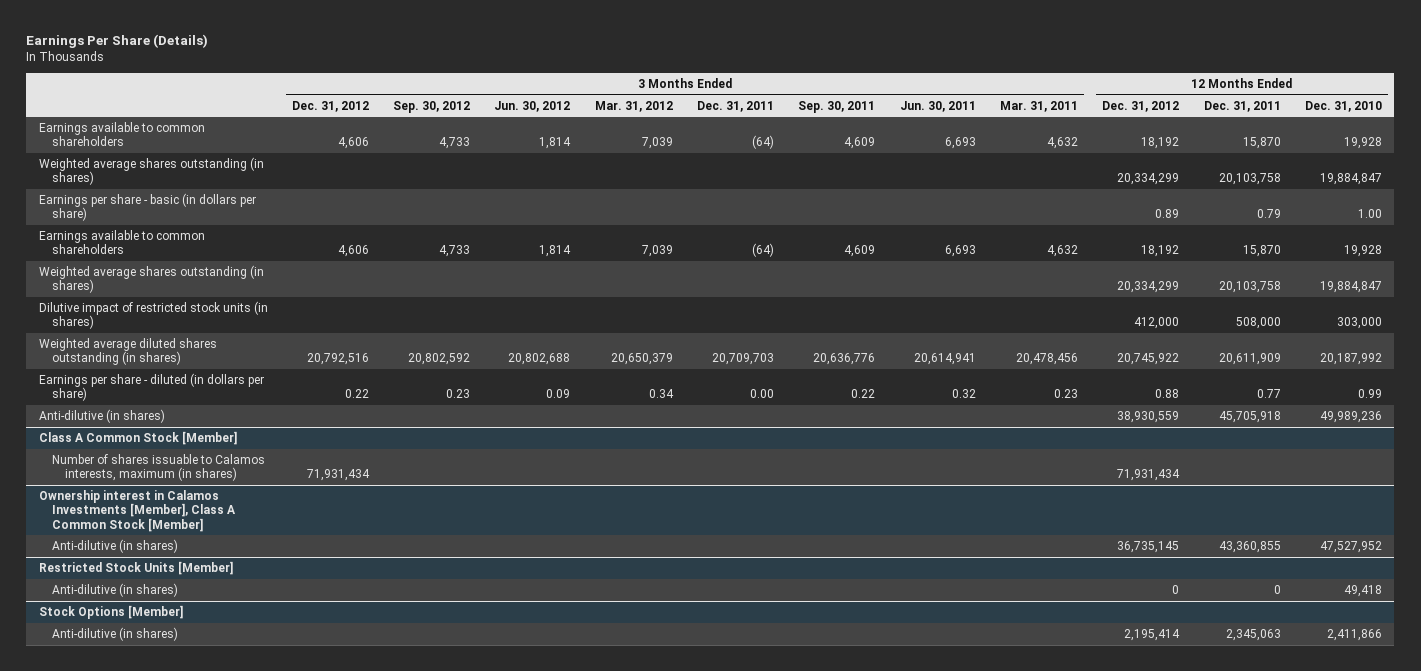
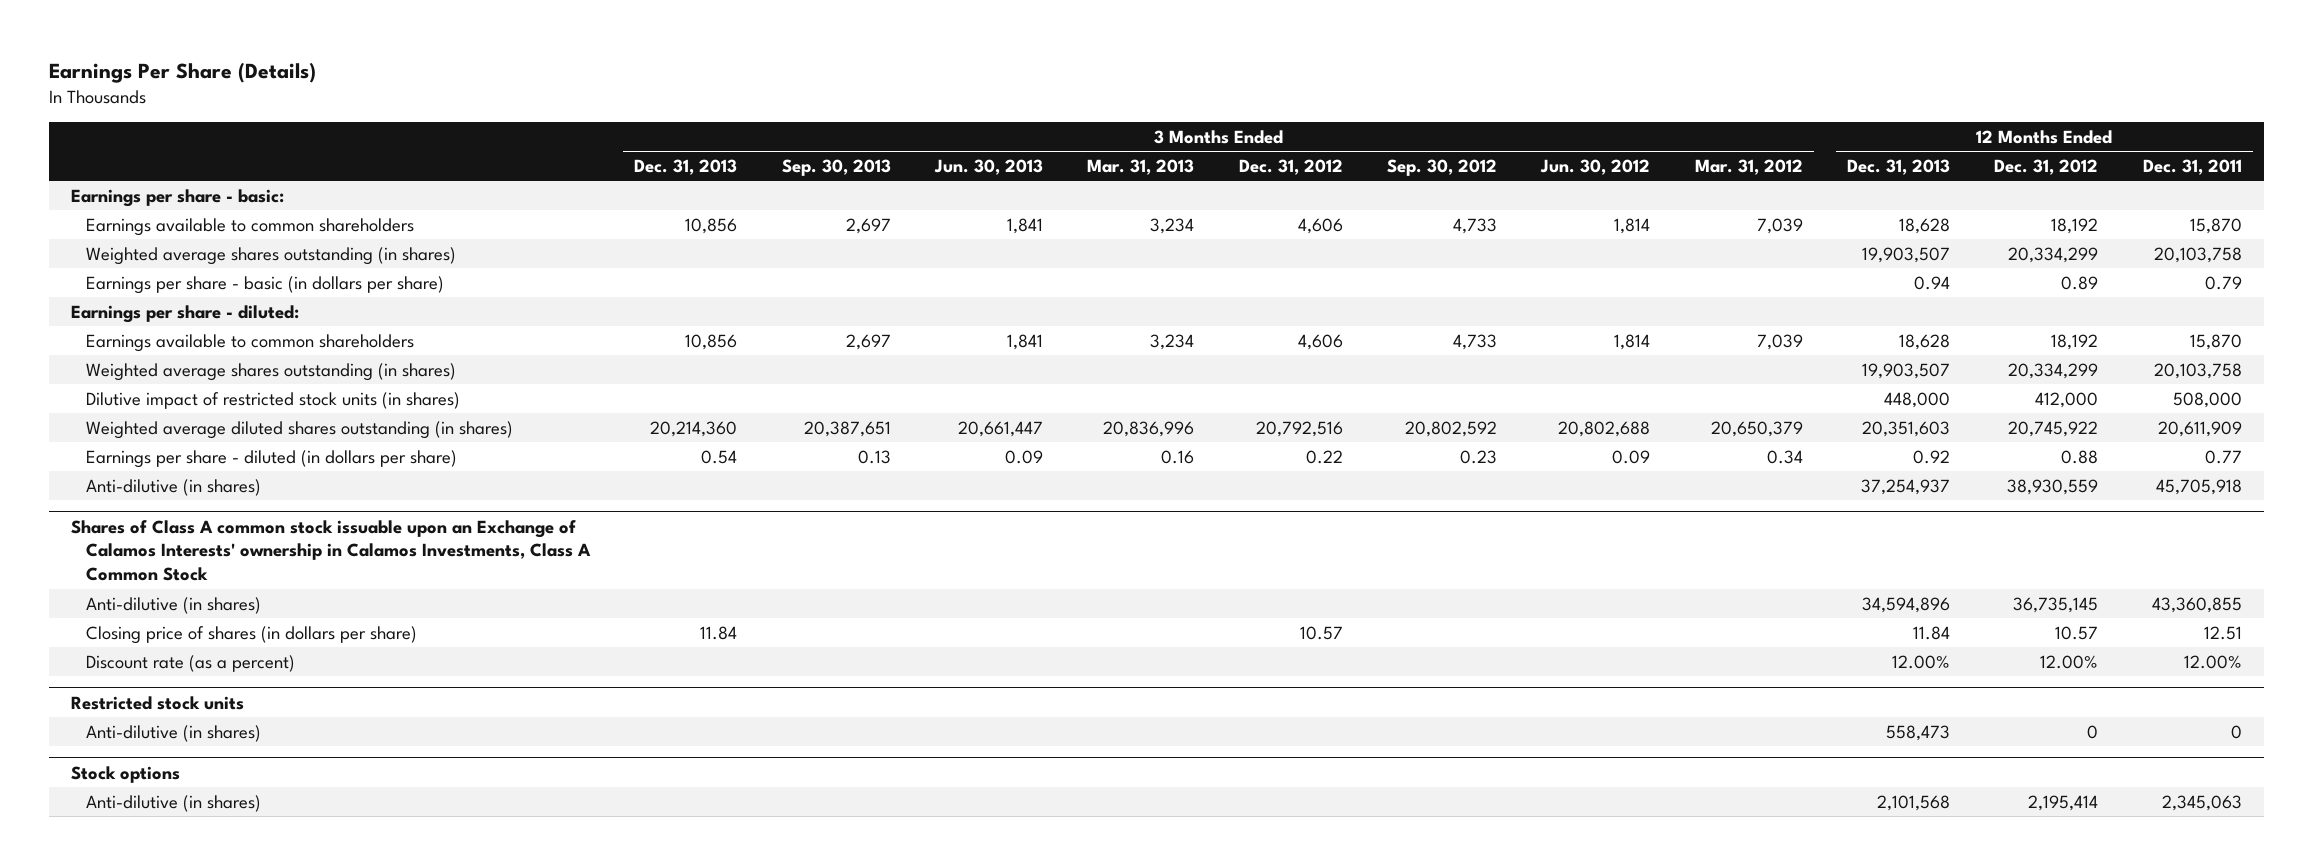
- | 3 Months Ended Dec. 31, 2012 | 3 Months Ended Sep. 30, 2012 | 3 Months Ended Jun. 30, 2012 | 3 Months Ended Mar. 31, 2012 | 3 Months Ended Dec. 31, 2011 | 3 Months Ended Sep. 30, 2011 | 3 Months Ended Jun. 30, 2011 | 3 Months Ended Mar. 31, 2011 | 12 Months Ended Dec. 31, 2012 | 12 Months Ended Dec. 31, 2011 | 12 Months Ended Dec. 31, 2010
+ | 3 Months Ended Dec. 31, 2013 | 3 Months Ended Sep. 30, 2013 | 3 Months Ended Jun. 30, 2013 | 3 Months Ended Mar. 31, 2013 | 3 Months Ended Dec. 31, 2012 | 3 Months Ended Sep. 30, 2012 | 3 Months Ended Jun. 30, 2012 | 3 Months Ended Mar. 31, 2012 | 12 Months Ended Dec. 31, 2013 | 12 Months Ended Dec. 31, 2012 | 12 Months Ended Dec. 31, 2011
+ Earnings per share - basic:
+ Earnings per share - diluted:
- Class A Common Stock [Member]
- Number of shares issuable to Calamos interests, maximum (in shares) | 71,931,434 | | | | | | | | 71,931,434 | |
- Ownership interest in Calamos Investments [Member], Class A Common Stock [Member]
+ Shares of Class A common stock issuable upon an Exchange of Calamos Interests' ownership in Calamos Investments, Class A Common Stock
- Restricted Stock Units [Member]
+ Closing price of shares (in dollars per share) | 11.84 | | | | 10.57 | | | | 11.84 | 10.57 | 12.51
+ Discount rate (as a percent) | | | | | | | | | 12.00% | 12.00% | 12.00%
+ Restricted stock units
- Stock Options [Member]
+ Stock options

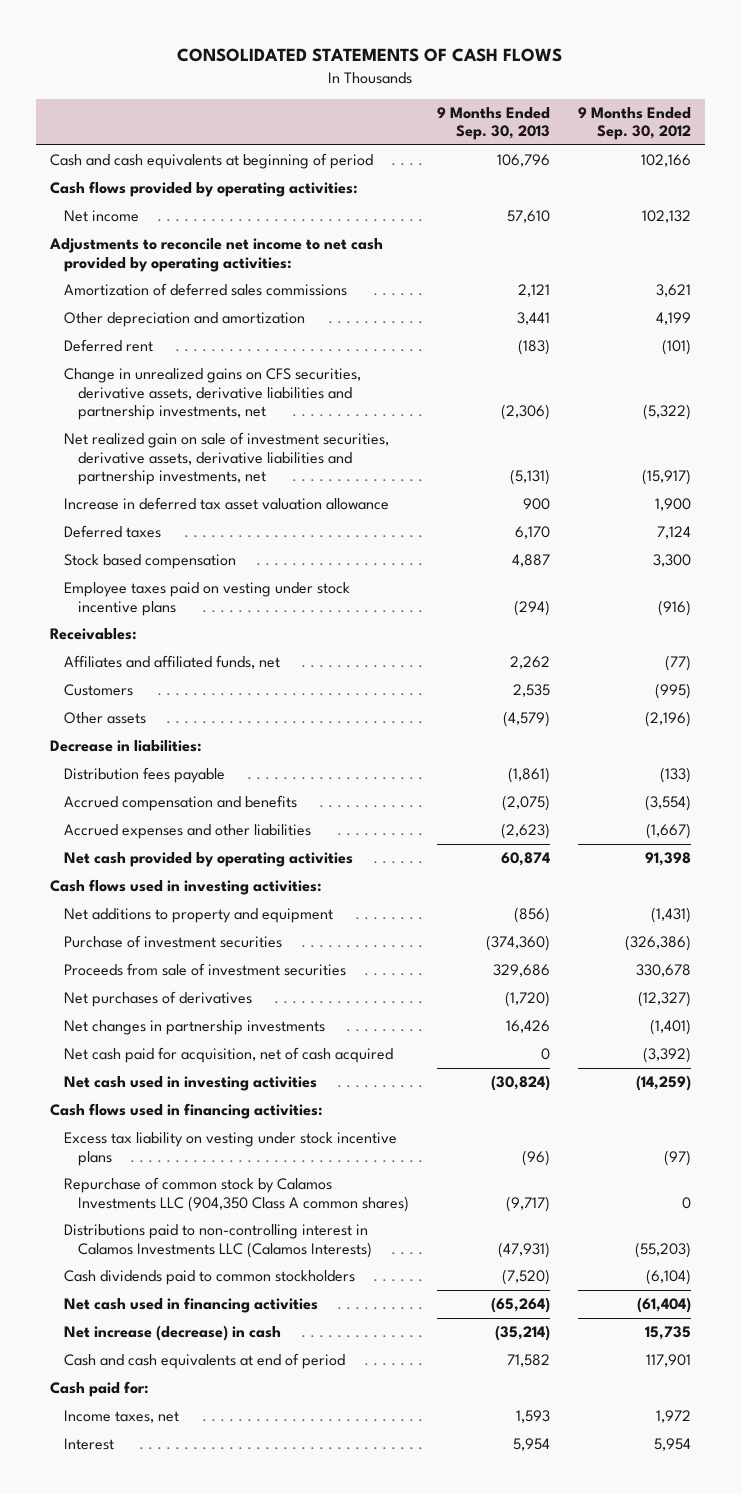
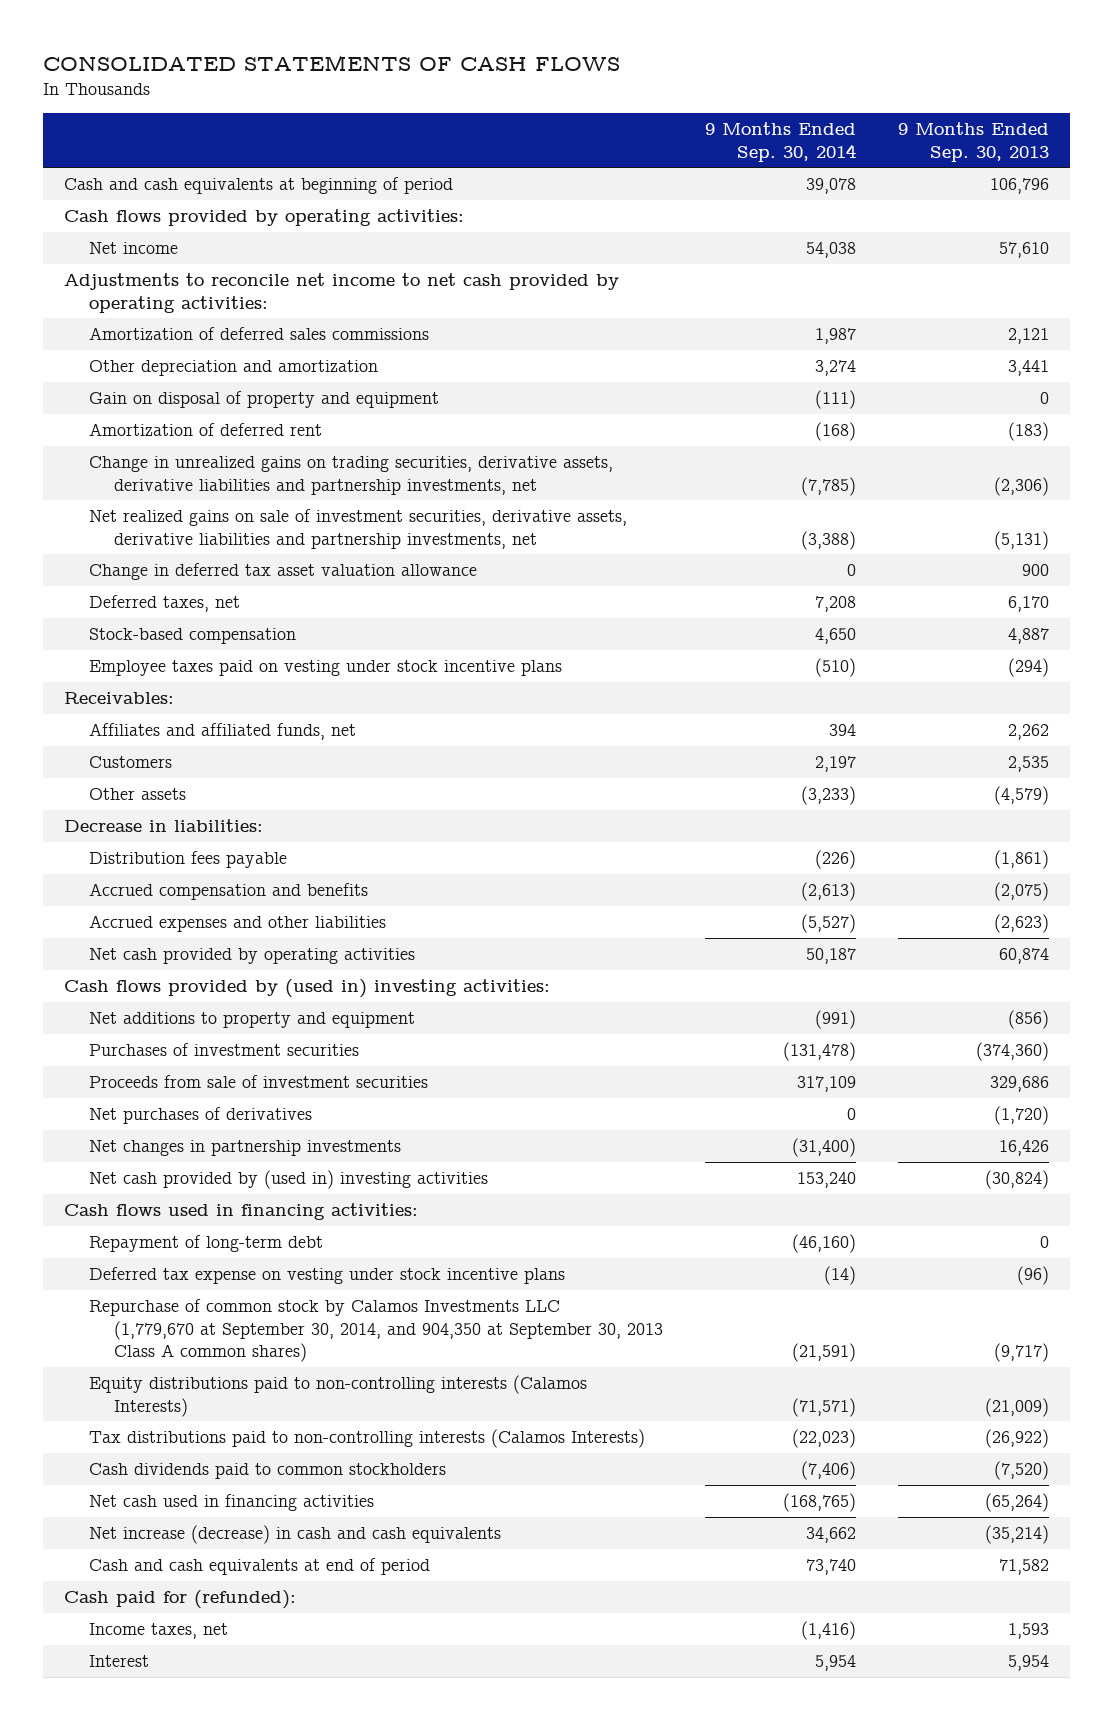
- | 9 Months Ended Sep. 30, 2013 | 9 Months Ended Sep. 30, 2012
+ | 9 Months Ended Sep. 30, 2014 | 9 Months Ended Sep. 30, 2013
- Deferred rent | (183) | (101)
- Change in unrealized gains on CFS securities, derivative assets, derivative liabilities and partnership investments, net | (2,306) | (5,322)
- Net realized gain on sale of investment securities, derivative assets, derivative liabilities and partnership investments, net | (5,131) | (15,917)
- Increase in deferred tax asset valuation allowance | 900 | 1,900
- Deferred taxes | 6,170 | 7,124
- Stock based compensation | 4,887 | 3,300
+ Gain on disposal of property and equipment | (111) | 0
+ Amortization of deferred rent | (168) | (183)
+ Change in unrealized gains on trading securities, derivative assets, derivative liabilities and partnership investments, net | (7,785) | (2,306)
+ Net realized gains on sale of investment securities, derivative assets, derivative liabilities and partnership investments, net | (3,388) | (5,131)
+ Change in deferred tax asset valuation allowance | 0 | 900
+ Deferred taxes, net | 7,208 | 6,170
+ Stock-based compensation | 4,650 | 4,887
- Cash flows used in investing activities:
+ Cash flows provided by (used in) investing activities:
- Purchase of investment securities | (374,360) | (326,386)
+ Purchases of investment securities | (131,478) | (374,360)
- Net cash paid for acquisition, net of cash acquired | 0 | (3,392)
- Net cash used in investing activities | (30,824) | (14,259)
+ Net cash provided by (used in) investing activities | 153,240 | (30,824)
- Excess tax liability on vesting under stock incentive plans | (96) | (97)
- Repurchase of common stock by Calamos Investments LLC (904,350 Class A common shares) | (9,717) | 0
- Distributions paid to non-controlling interest in Calamos Investments LLC (Calamos Interests) | (47,931) | (55,203)
+ Repayment of long-term debt | (46,160) | 0
+ Deferred tax expense on vesting under stock incentive plans | (14) | (96)
+ Repurchase of common stock by Calamos Investments LLC (1,779,670 at September 30, 2014, and 904,350 at September 30, 2013 Class A common shares) | (21,591) | (9,717)
+ Equity distributions paid to non-controlling interests (Calamos Interests) | (71,571) | (21,009)
+ Tax distributions paid to non-controlling interests (Calamos Interests) | (22,023) | (26,922)
- Net increase (decrease) in cash | (35,214) | 15,735
+ Net increase (decrease) in cash and cash equivalents | 34,662 | (35,214)
- Cash paid for:
+ Cash paid for (refunded):

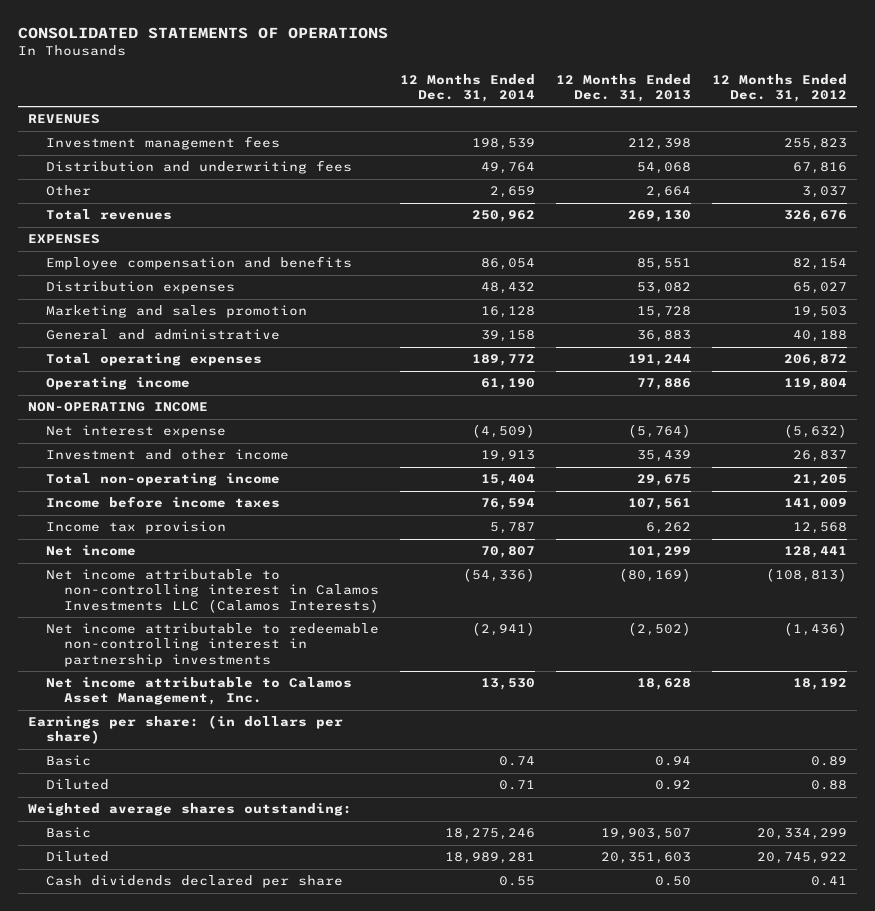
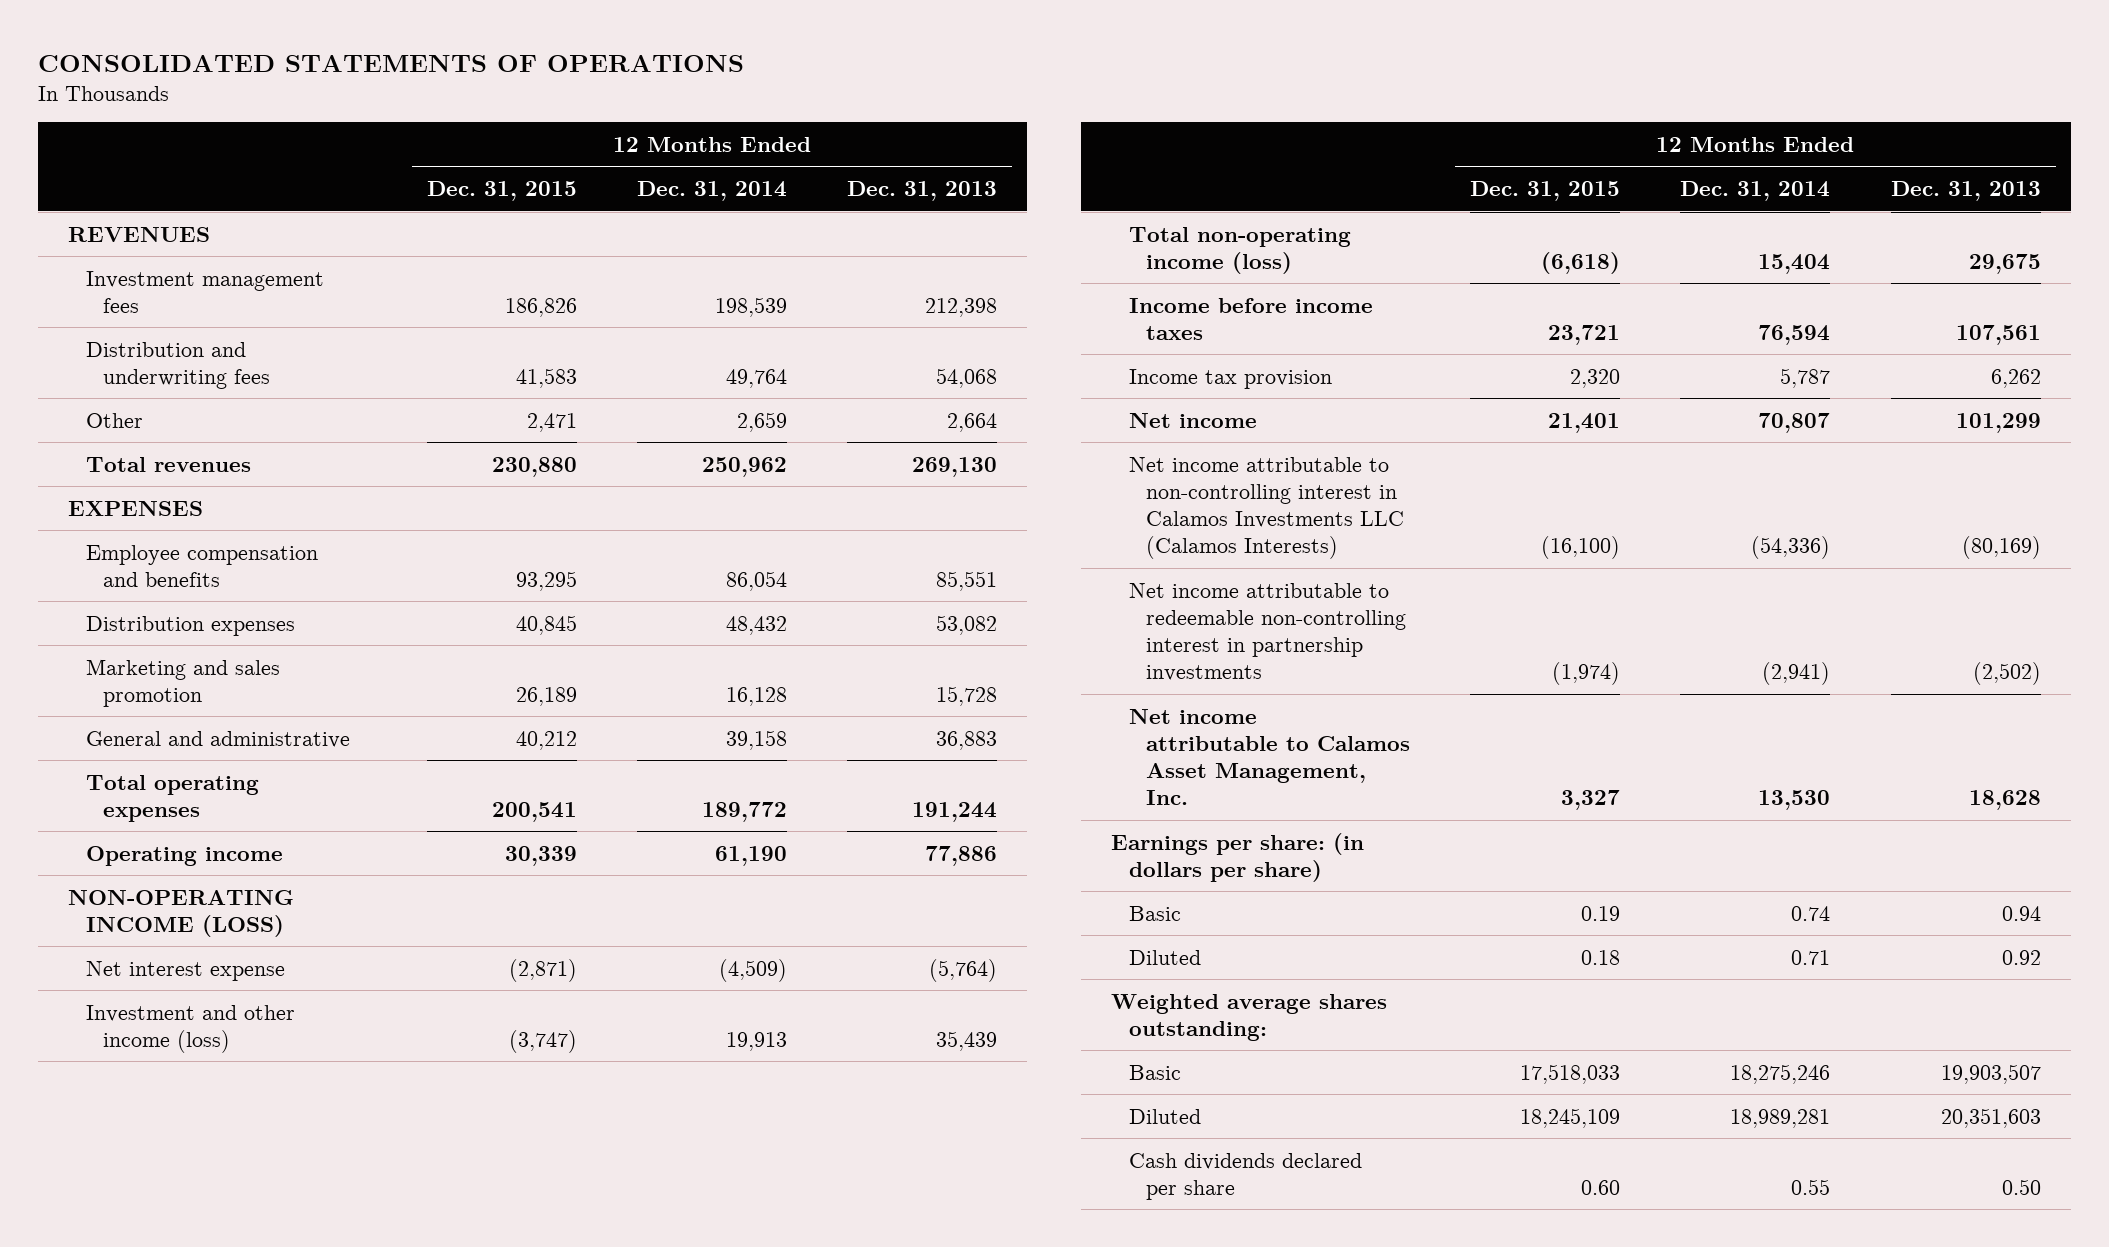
- | 12 Months Ended Dec. 31, 2014 | 12 Months Ended Dec. 31, 2013 | 12 Months Ended Dec. 31, 2012
+ | 12 Months Ended Dec. 31, 2015 | 12 Months Ended Dec. 31, 2014 | 12 Months Ended Dec. 31, 2013
- NON-OPERATING INCOME
+ NON-OPERATING INCOME (LOSS)
- Investment and other income | 19,913 | 35,439 | 26,837
- Total non-operating income | 15,404 | 29,675 | 21,205
+ Investment and other income (loss) | (3,747) | 19,913 | 35,439
+ Total non-operating income (loss) | (6,618) | 15,404 | 29,675

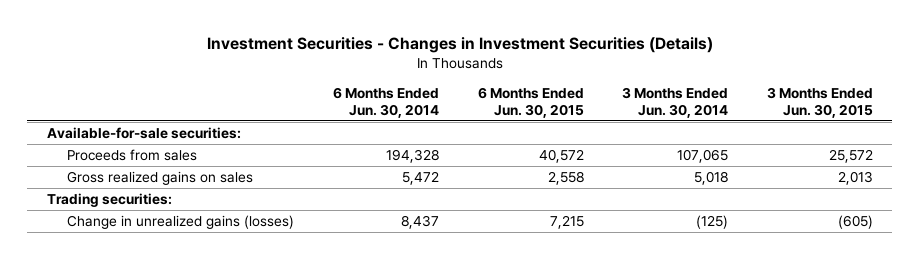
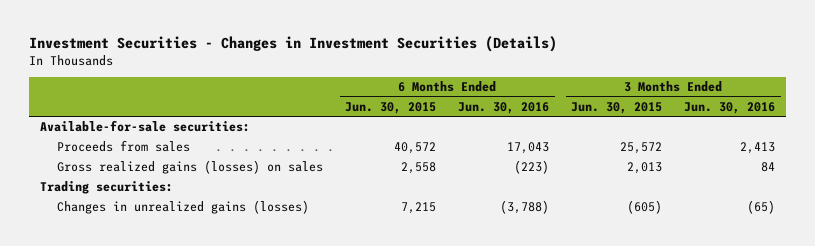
- | 6 Months Ended Jun. 30, 2014 | 6 Months Ended Jun. 30, 2015 | 3 Months Ended Jun. 30, 2014 | 3 Months Ended Jun. 30, 2015
+ | 6 Months Ended Jun. 30, 2015 | 6 Months Ended Jun. 30, 2016 | 3 Months Ended Jun. 30, 2015 | 3 Months Ended Jun. 30, 2016
- Gross realized gains on sales | 5,472 | 2,558 | 5,018 | 2,013
+ Gross realized gains (losses) on sales | 2,558 | (223) | 2,013 | 84
- Change in unrealized gains (losses) | 8,437 | 7,215 | (125) | (605)
+ Changes in unrealized gains (losses) | 7,215 | (3,788) | (605) | (65)

